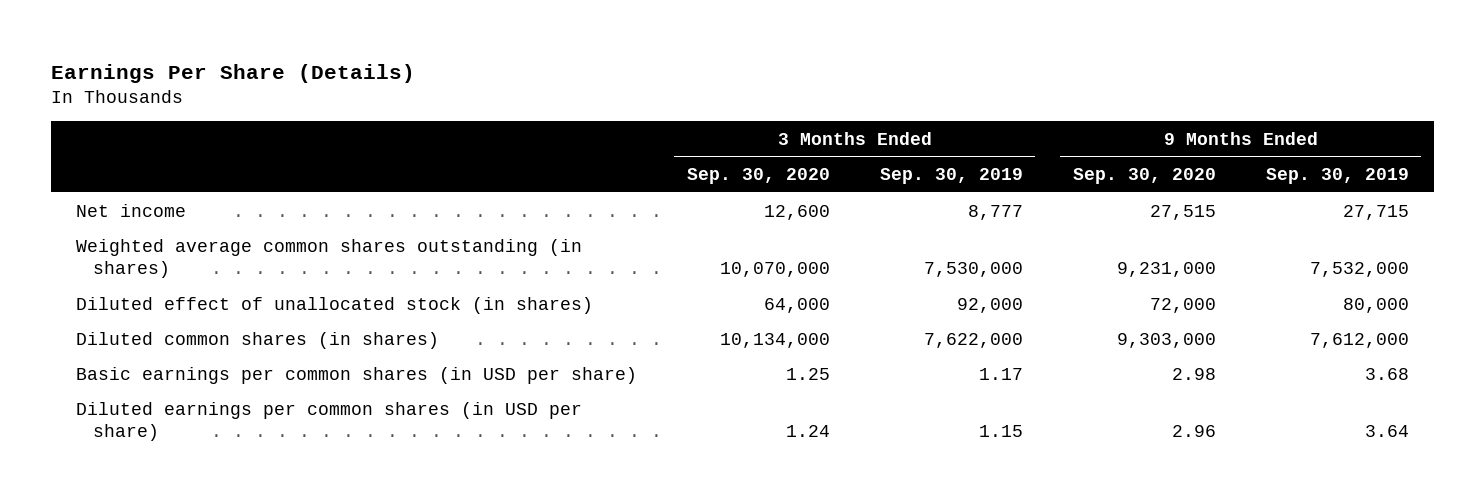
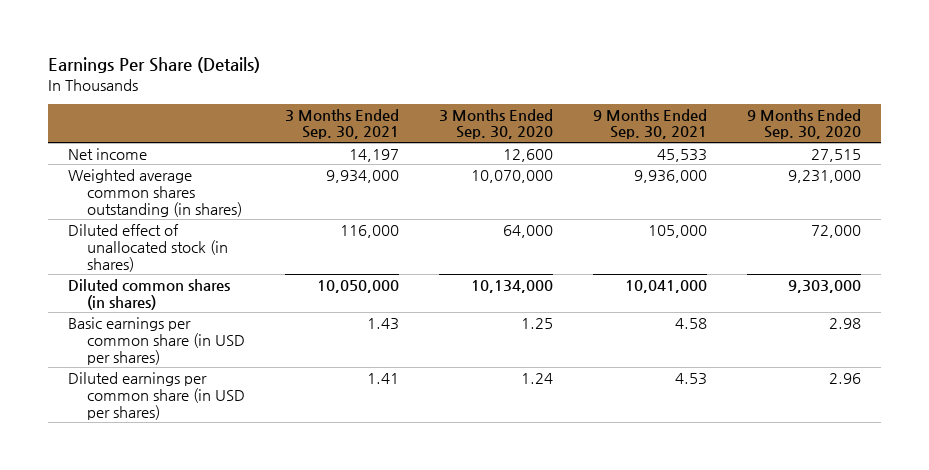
- | 3 Months Ended Sep. 30, 2020 | 3 Months Ended Sep. 30, 2019 | 9 Months Ended Sep. 30, 2020 | 9 Months Ended Sep. 30, 2019
+ | 3 Months Ended Sep. 30, 2021 | 3 Months Ended Sep. 30, 2020 | 9 Months Ended Sep. 30, 2021 | 9 Months Ended Sep. 30, 2020
- Basic earnings per common shares (in USD per share) | 1.25 | 1.17 | 2.98 | 3.68
- Diluted earnings per common shares (in USD per share) | 1.24 | 1.15 | 2.96 | 3.64
+ Basic earnings per common share (in USD per shares) | 1.43 | 1.25 | 4.58 | 2.98
+ Diluted earnings per common share (in USD per shares) | 1.41 | 1.24 | 4.53 | 2.96

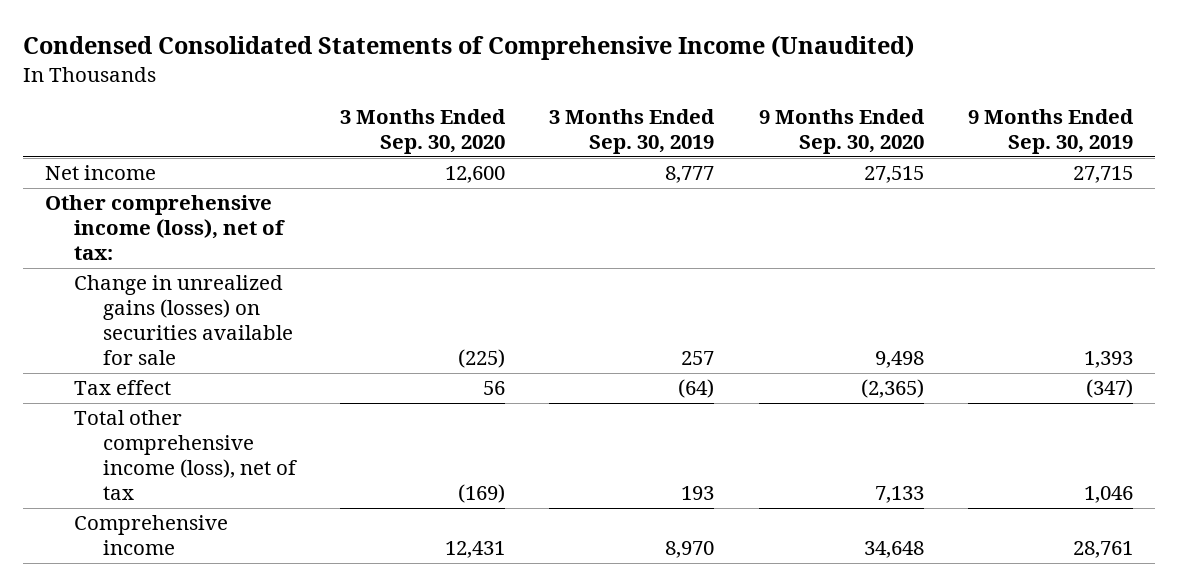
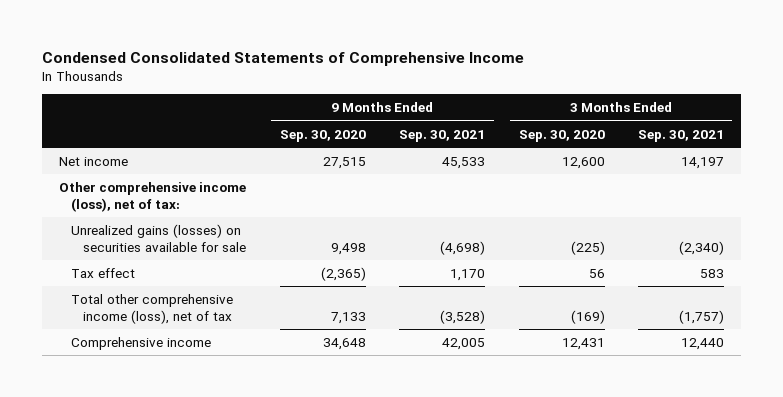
- Condensed Consolidated Statements of Comprehensive Income (Unaudited)
+ Condensed Consolidated Statements of Comprehensive Income
- | 3 Months Ended Sep. 30, 2020 | 3 Months Ended Sep. 30, 2019 | 9 Months Ended Sep. 30, 2020 | 9 Months Ended Sep. 30, 2019
+ | 9 Months Ended Sep. 30, 2020 | 9 Months Ended Sep. 30, 2021 | 3 Months Ended Sep. 30, 2020 | 3 Months Ended Sep. 30, 2021
- Change in unrealized gains (losses) on securities available for sale | (225) | 257 | 9,498 | 1,393
+ Unrealized gains (losses) on securities available for sale | 9,498 | (4,698) | (225) | (2,340)

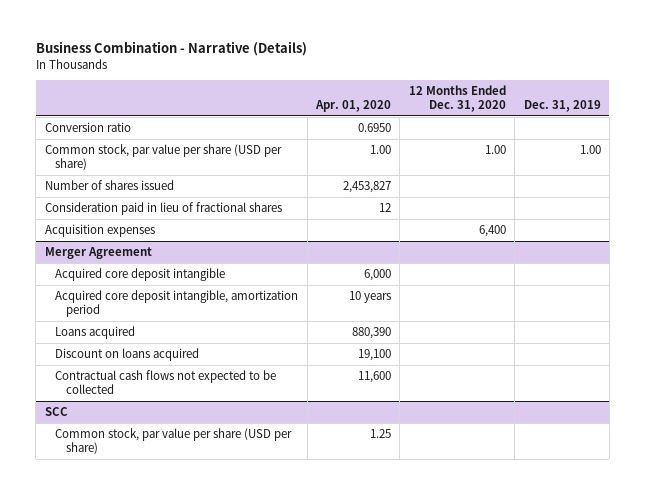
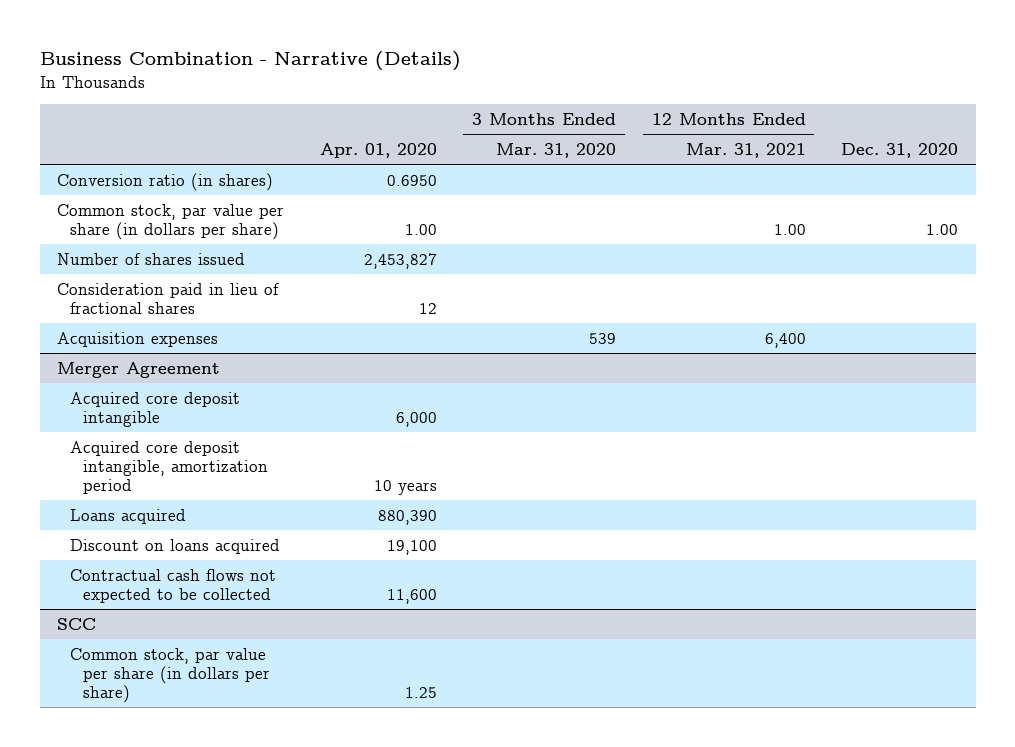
- | Apr. 01, 2020 | 12 Months Ended Dec. 31, 2020 | Dec. 31, 2019
+ | Apr. 01, 2020 | 3 Months Ended Mar. 31, 2020 | 12 Months Ended Mar. 31, 2021 | Dec. 31, 2020
- Conversion ratio | 0.6950 | |
- Common stock, par value per share (USD per share) | 1.00 | 1.00 | 1.00
+ Conversion ratio (in shares) | 0.6950 | | |
+ Common stock, par value per share (in dollars per share) | 1.00 | | 1.00 | 1.00
@ SCC
- Common stock, par value per share (USD per share) | 1.25 | |
+ Common stock, par value per share (in dollars per share) | 1.25 | | |

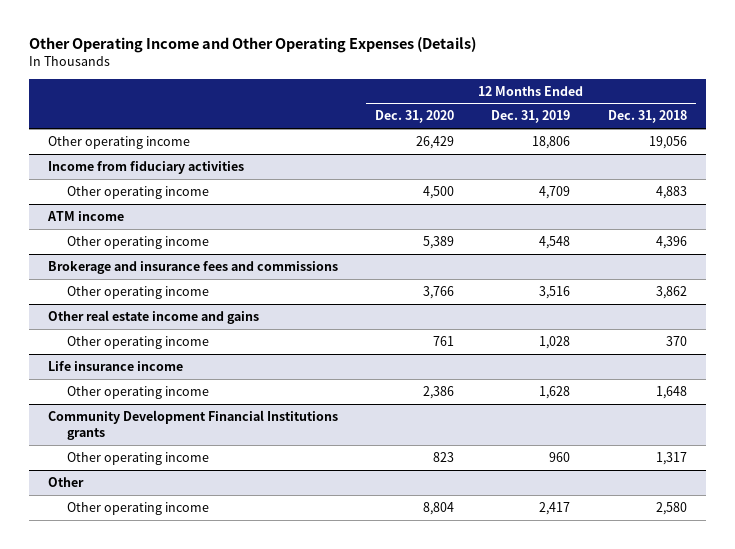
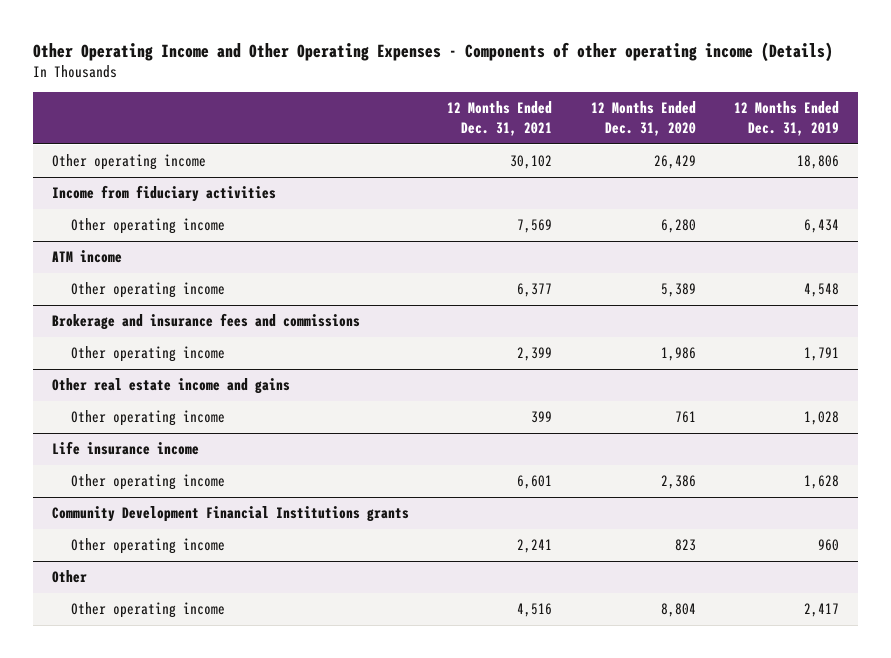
- Other Operating Income and Other Operating Expenses (Details)
+ Other Operating Income and Other Operating Expenses - Components of other operating income (Details)
- | 12 Months Ended Dec. 31, 2020 | 12 Months Ended Dec. 31, 2019 | 12 Months Ended Dec. 31, 2018
+ | 12 Months Ended Dec. 31, 2021 | 12 Months Ended Dec. 31, 2020 | 12 Months Ended Dec. 31, 2019
@ Income from fiduciary activities
- Other operating income | 4,500 | 4,709 | 4,883
+ Other operating income | 7,569 | 6,280 | 6,434
@ Brokerage and insurance fees and commissions
- Other operating income | 3,766 | 3,516 | 3,862
+ Other operating income | 2,399 | 1,986 | 1,791

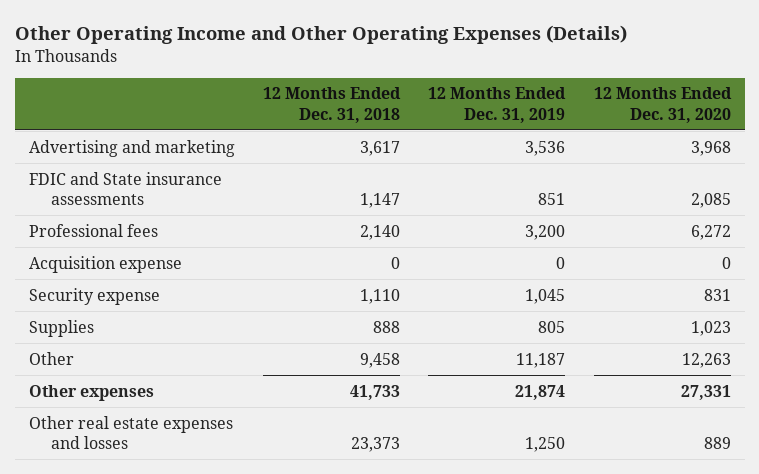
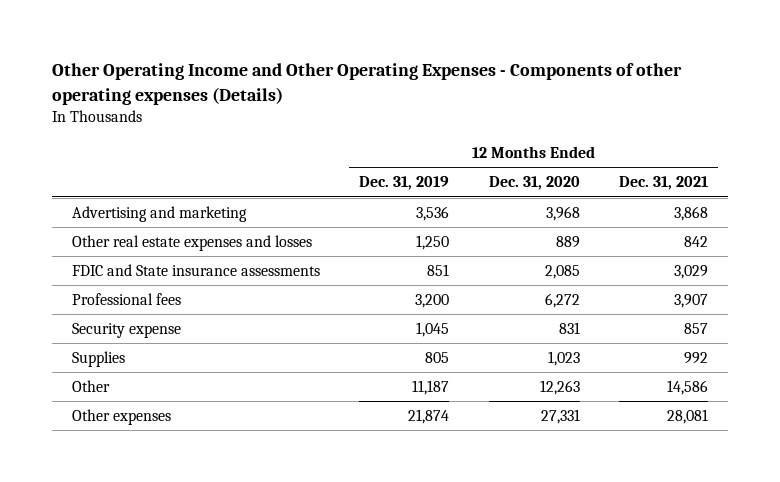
- Other Operating Income and Other Operating Expenses (Details)
+ Other Operating Income and Other Operating Expenses - Components of other operating expenses (Details)
- | 12 Months Ended Dec. 31, 2018 | 12 Months Ended Dec. 31, 2019 | 12 Months Ended Dec. 31, 2020
+ | 12 Months Ended Dec. 31, 2019 | 12 Months Ended Dec. 31, 2020 | 12 Months Ended Dec. 31, 2021
moved up: Other real estate expenses and losses | 1,250 | 889 | 842
- Acquisition expense | 0 | 0 | 0

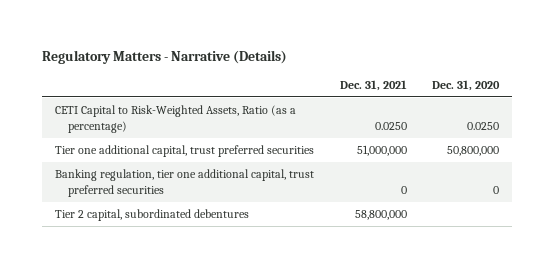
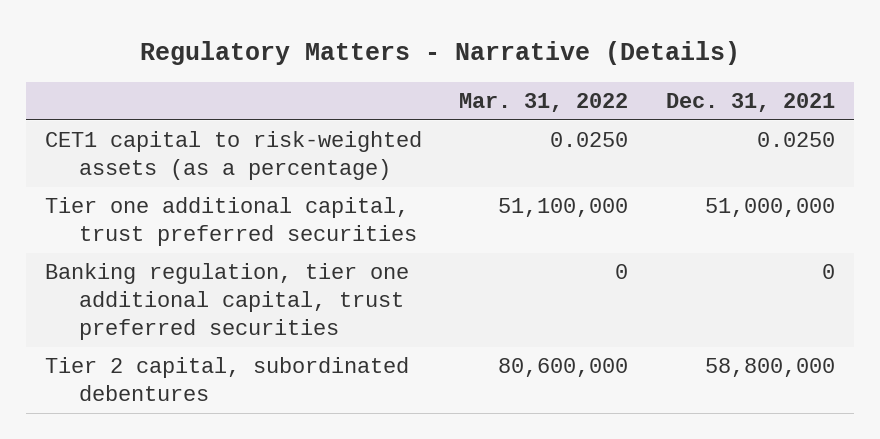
- | Dec. 31, 2021 | Dec. 31, 2020
+ | Mar. 31, 2022 | Dec. 31, 2021
- CETI Capital to Risk-Weighted Assets, Ratio (as a percentage) | 0.0250 | 0.0250
+ CET1 capital to risk-weighted assets (as a percentage) | 0.0250 | 0.0250

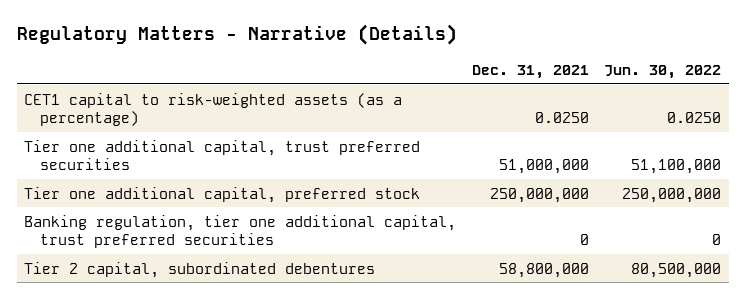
- | Mar. 31, 2022 | Dec. 31, 2021
+ | Dec. 31, 2021 | Jun. 30, 2022
+ Tier one additional capital, preferred stock | 250,000,000 | 250,000,000

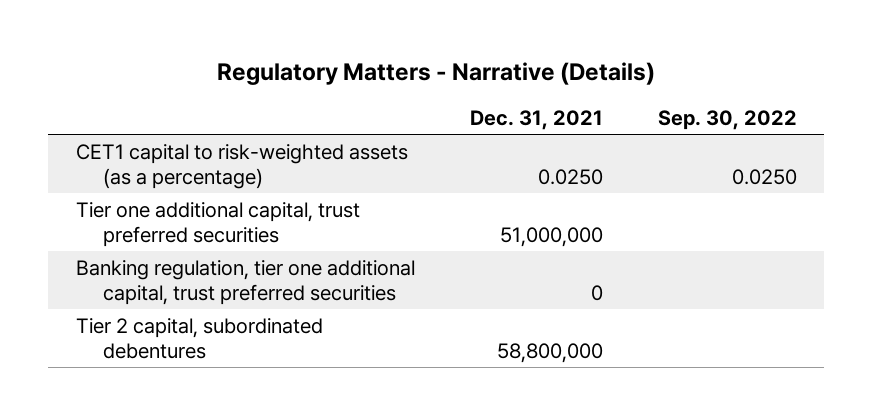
- | Dec. 31, 2021 | Jun. 30, 2022
+ | Dec. 31, 2021 | Sep. 30, 2022
- Tier one additional capital, preferred stock | 250,000,000 | 250,000,000

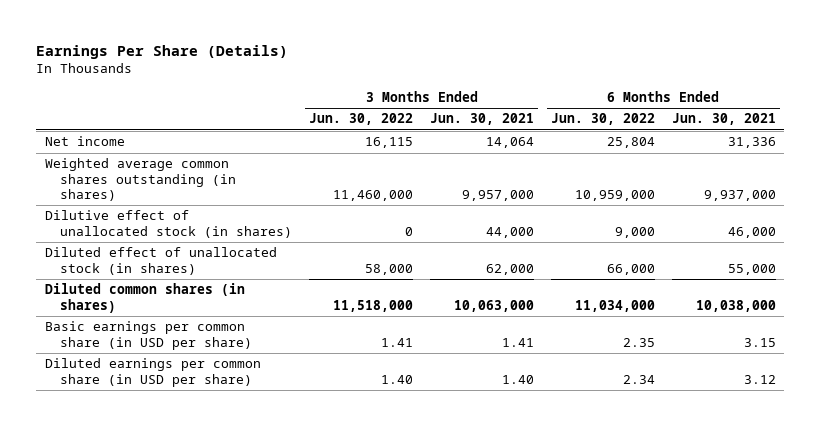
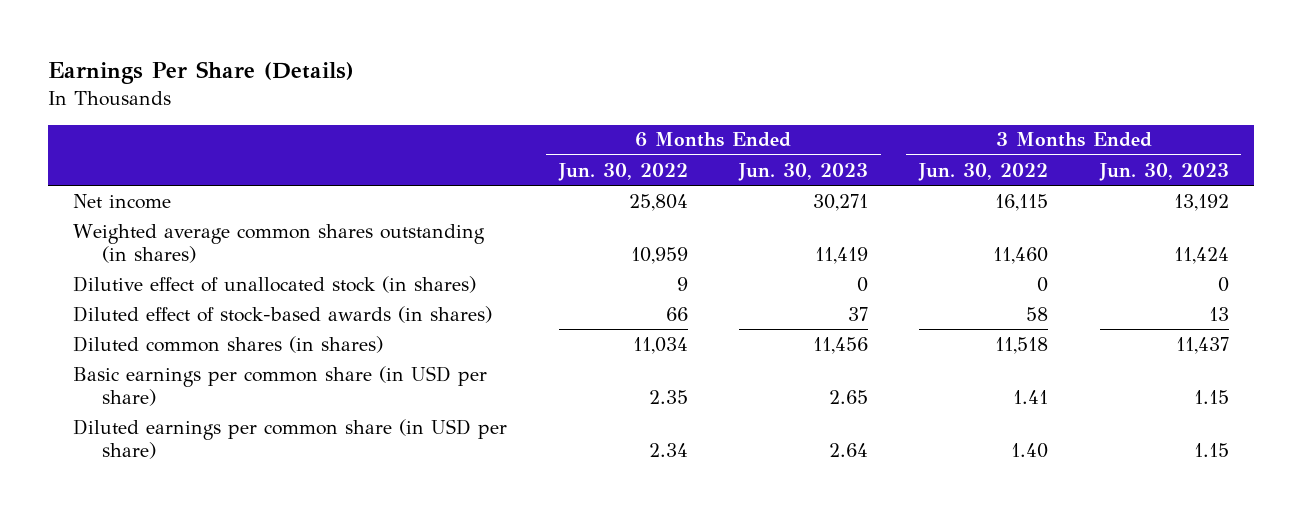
- | 3 Months Ended Jun. 30, 2022 | 3 Months Ended Jun. 30, 2021 | 6 Months Ended Jun. 30, 2022 | 6 Months Ended Jun. 30, 2021
+ | 6 Months Ended Jun. 30, 2022 | 6 Months Ended Jun. 30, 2023 | 3 Months Ended Jun. 30, 2022 | 3 Months Ended Jun. 30, 2023
- Weighted average common shares outstanding (in shares) | 11,460,000 | 9,957,000 | 10,959,000 | 9,937,000
- Dilutive effect of unallocated stock (in shares) | 0 | 44,000 | 9,000 | 46,000
- Diluted effect of unallocated stock (in shares) | 58,000 | 62,000 | 66,000 | 55,000
- Diluted common shares (in shares) | 11,518,000 | 10,063,000 | 11,034,000 | 10,038,000
+ Weighted average common shares outstanding (in shares) | 10,959 | 11,419 | 11,460 | 11,424
+ Dilutive effect of unallocated stock (in shares) | 9 | 0 | 0 | 0
+ Diluted effect of stock-based awards (in shares) | 66 | 37 | 58 | 13
+ Diluted common shares (in shares) | 11,034 | 11,456 | 11,518 | 11,437

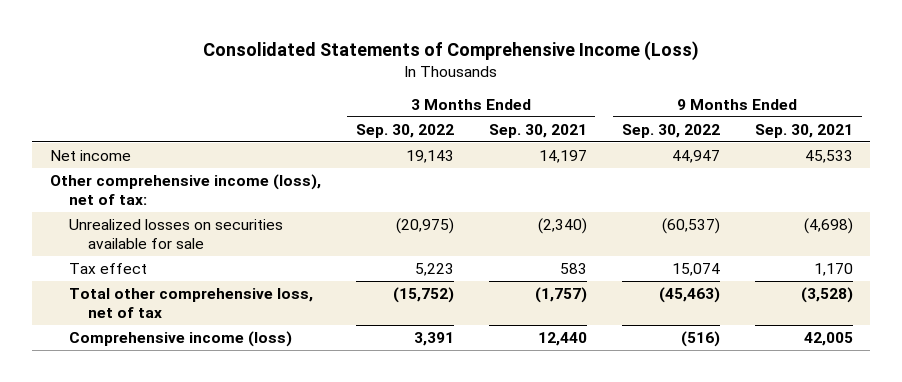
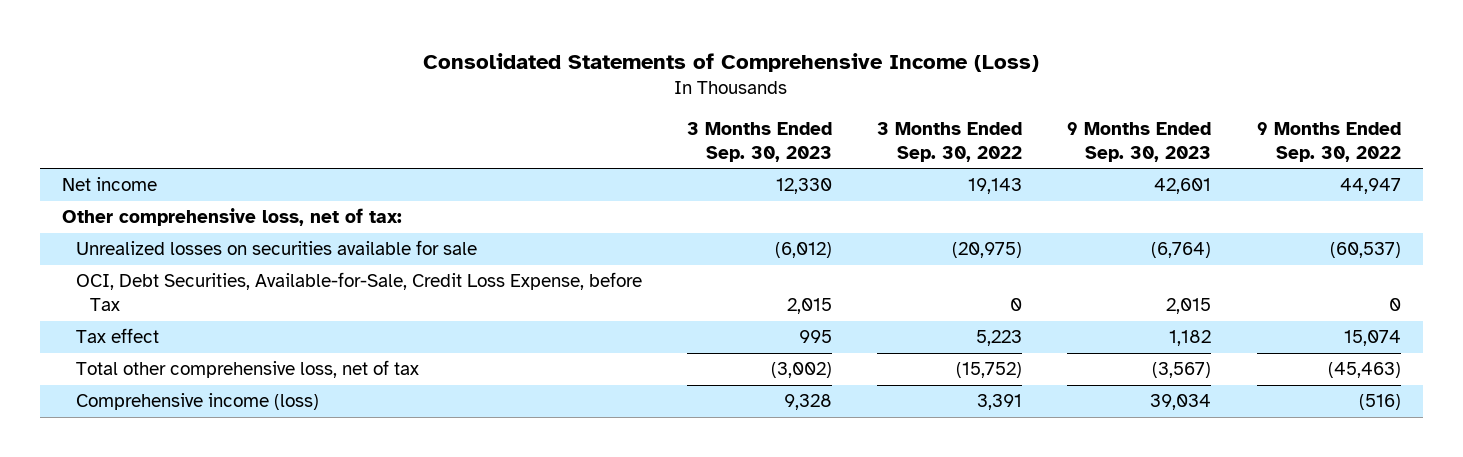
- | 3 Months Ended Sep. 30, 2022 | 3 Months Ended Sep. 30, 2021 | 9 Months Ended Sep. 30, 2022 | 9 Months Ended Sep. 30, 2021
+ | 3 Months Ended Sep. 30, 2023 | 3 Months Ended Sep. 30, 2022 | 9 Months Ended Sep. 30, 2023 | 9 Months Ended Sep. 30, 2022
- Other comprehensive income (loss), net of tax:
+ Other comprehensive loss, net of tax:
+ OCI, Debt Securities, Available-for-Sale, Credit Loss Expense, before Tax | 2,015 | 0 | 2,015 | 0

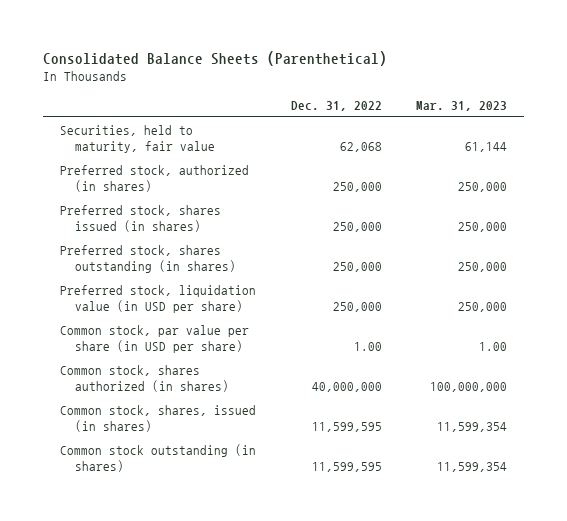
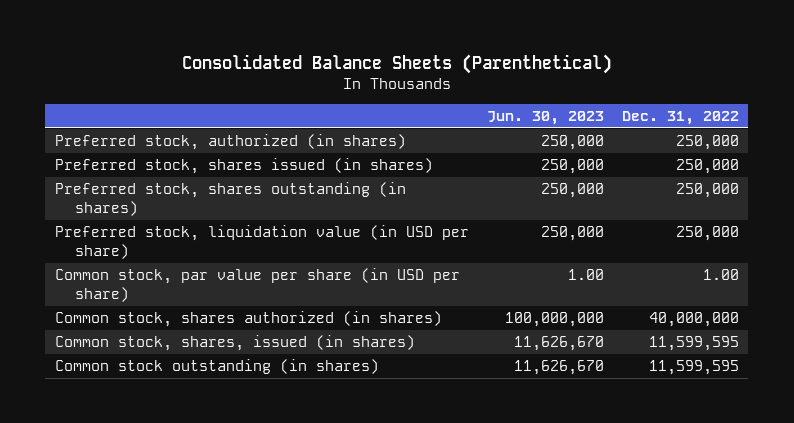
- | Dec. 31, 2022 | Mar. 31, 2023
+ | Jun. 30, 2023 | Dec. 31, 2022
- Securities, held to maturity, fair value | 62,068 | 61,144

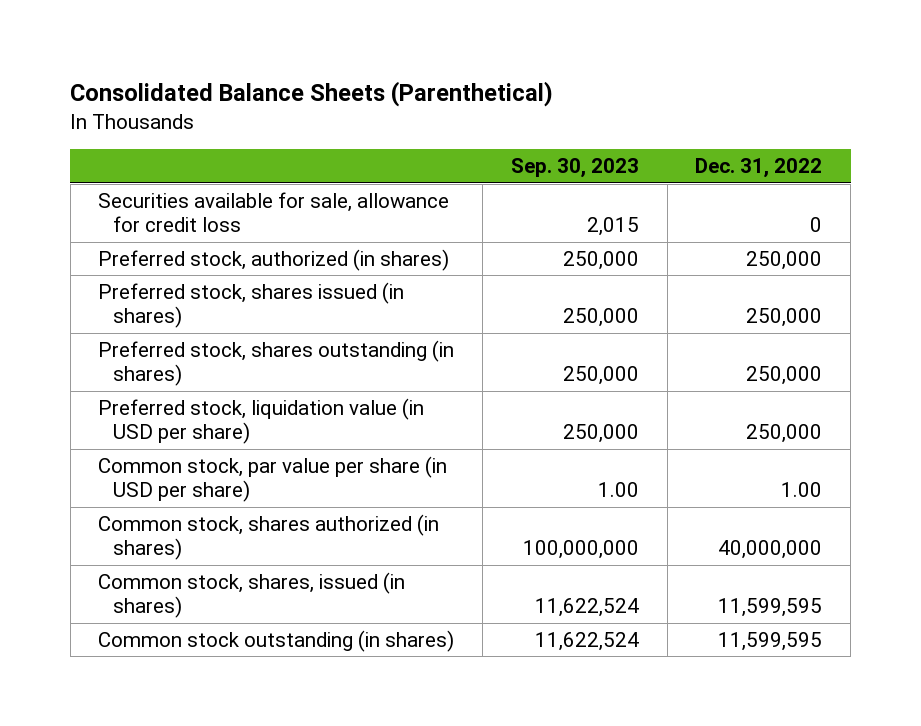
- | Jun. 30, 2023 | Dec. 31, 2022
+ | Sep. 30, 2023 | Dec. 31, 2022
+ Securities available for sale, allowance for credit loss | 2,015 | 0

